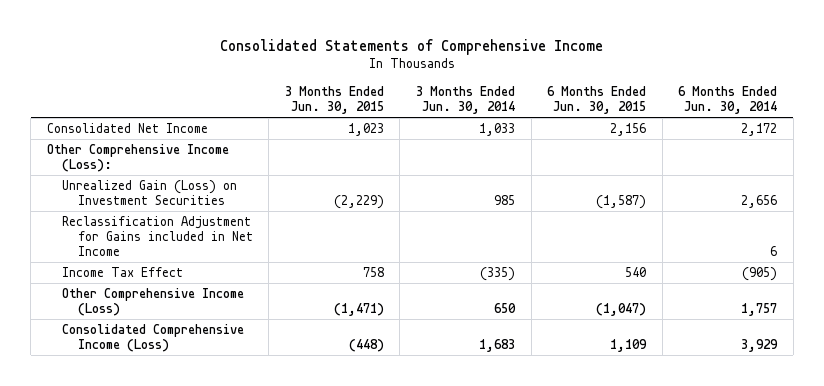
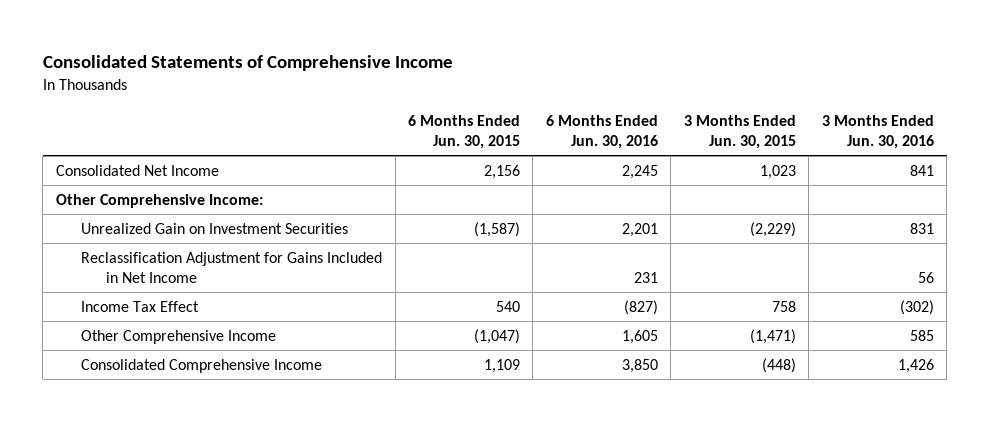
- | 3 Months Ended Jun. 30, 2015 | 3 Months Ended Jun. 30, 2014 | 6 Months Ended Jun. 30, 2015 | 6 Months Ended Jun. 30, 2014
+ | 6 Months Ended Jun. 30, 2015 | 6 Months Ended Jun. 30, 2016 | 3 Months Ended Jun. 30, 2015 | 3 Months Ended Jun. 30, 2016
- Other Comprehensive Income (Loss):
- Unrealized Gain (Loss) on Investment Securities | (2,229) | 985 | (1,587) | 2,656
- Reclassification Adjustment for Gains included in Net Income | | | | 6
+ Other Comprehensive Income:
+ Unrealized Gain on Investment Securities | (1,587) | 2,201 | (2,229) | 831
+ Reclassification Adjustment for Gains Included in Net Income | | 231 | | 56
- Other Comprehensive Income (Loss) | (1,471) | 650 | (1,047) | 1,757
- Consolidated Comprehensive Income (Loss) | (448) | 1,683 | 1,109 | 3,929
+ Other Comprehensive Income | (1,047) | 1,605 | (1,471) | 585
+ Consolidated Comprehensive Income | 1,109 | 3,850 | (448) | 1,426

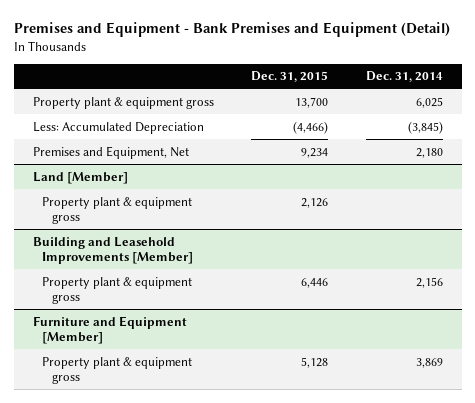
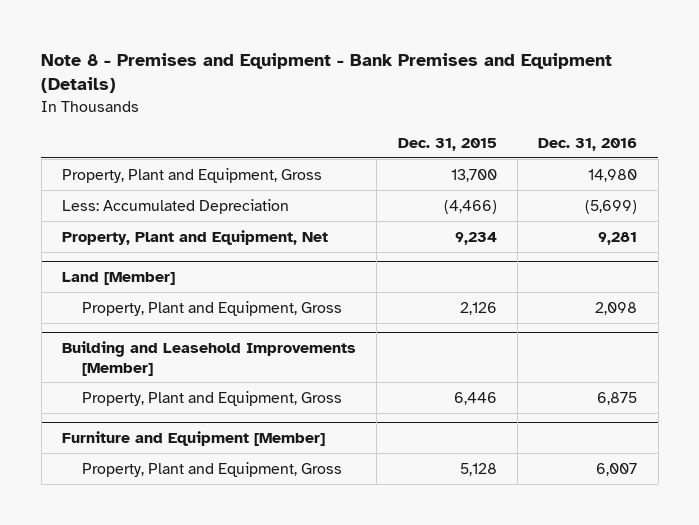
- Premises and Equipment - Bank Premises and Equipment (Detail)
+ Note 8 - Premises and Equipment - Bank Premises and Equipment (Details)
- | Dec. 31, 2015 | Dec. 31, 2014
+ | Dec. 31, 2015 | Dec. 31, 2016
- Property plant & equipment gross | 13,700 | 6,025
+ Property, Plant and Equipment, Gross | 13,700 | 14,980
- Premises and Equipment, Net | 9,234 | 2,180
+ Property, Plant and Equipment, Net | 9,234 | 9,281
@ Land [Member]
- Property plant & equipment gross | 2,126 |
+ Property, Plant and Equipment, Gross | 2,126 | 2,098
@ Building and Leasehold Improvements [Member]
- Property plant & equipment gross | 6,446 | 2,156
+ Property, Plant and Equipment, Gross | 6,446 | 6,875
@ Furniture and Equipment [Member]
- Property plant & equipment gross | 5,128 | 3,869
+ Property, Plant and Equipment, Gross | 5,128 | 6,007

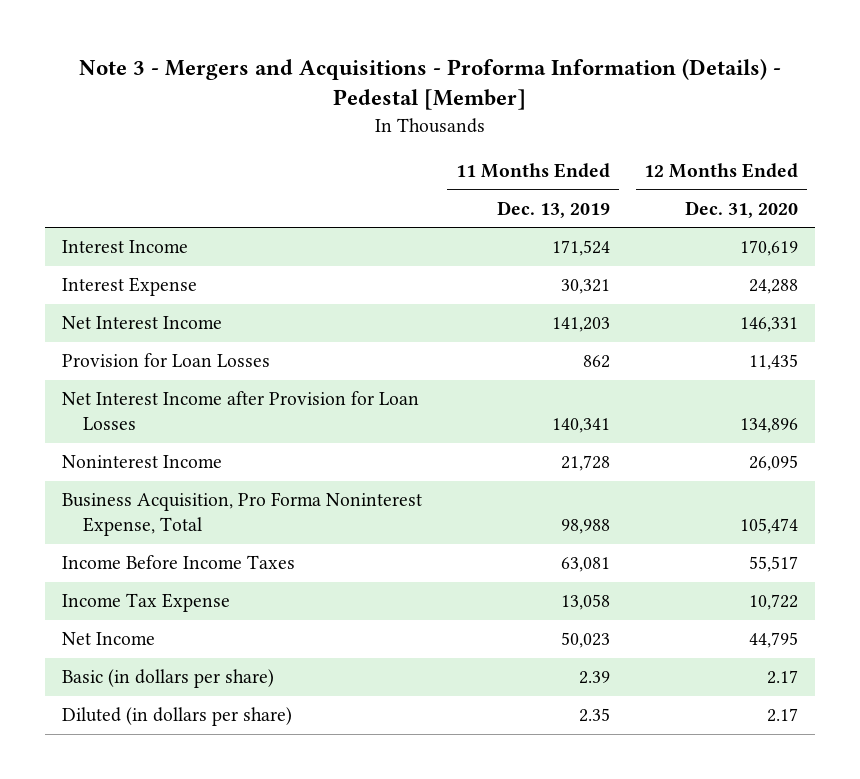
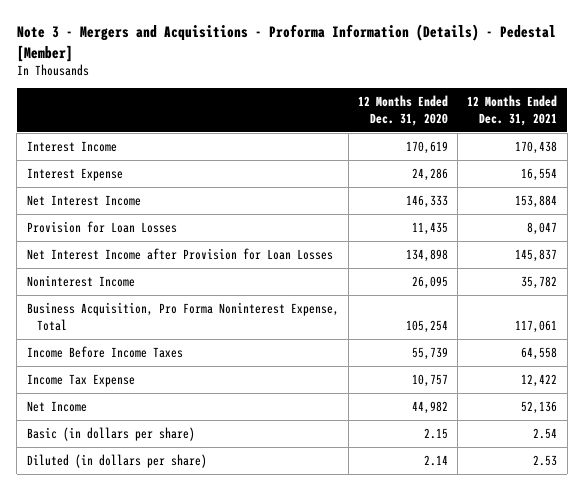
- | 11 Months Ended Dec. 13, 2019 | 12 Months Ended Dec. 31, 2020
+ | 12 Months Ended Dec. 31, 2020 | 12 Months Ended Dec. 31, 2021
- Interest Expense | 30,321 | 24,288
- Net Interest Income | 141,203 | 146,331
+ Interest Expense | 24,286 | 16,554
+ Net Interest Income | 146,333 | 153,884
- Net Interest Income after Provision for Loan Losses | 140,341 | 134,896
+ Net Interest Income after Provision for Loan Losses | 134,898 | 145,837
- Business Acquisition, Pro Forma Noninterest Expense, Total | 98,988 | 105,474
- Income Before Income Taxes | 63,081 | 55,517
- Income Tax Expense | 13,058 | 10,722
- Net Income | 50,023 | 44,795
- Basic (in dollars per share) | 2.39 | 2.17
- Diluted (in dollars per share) | 2.35 | 2.17
+ Business Acquisition, Pro Forma Noninterest Expense, Total | 105,254 | 117,061
+ Income Before Income Taxes | 55,739 | 64,558
+ Income Tax Expense | 10,757 | 12,422
+ Net Income | 44,982 | 52,136
+ Basic (in dollars per share) | 2.15 | 2.54
+ Diluted (in dollars per share) | 2.14 | 2.53

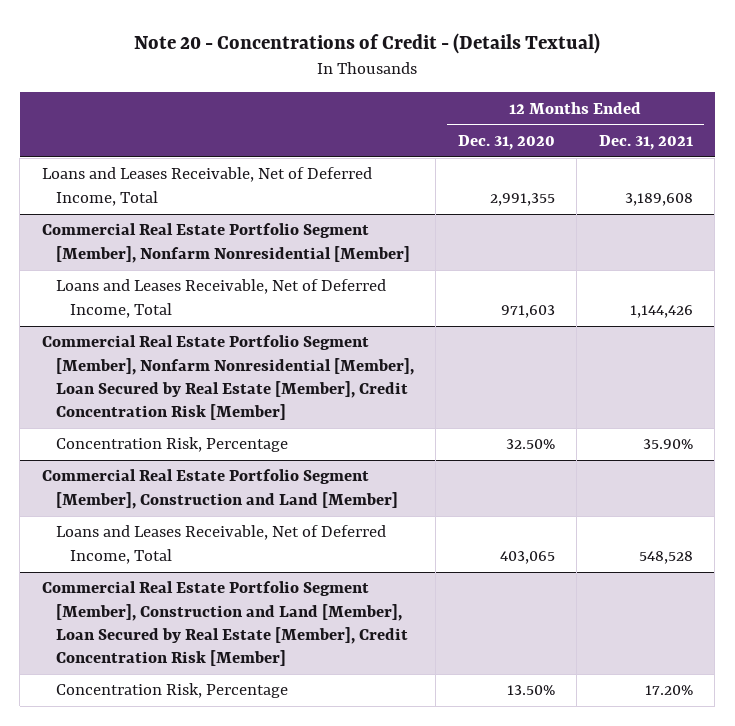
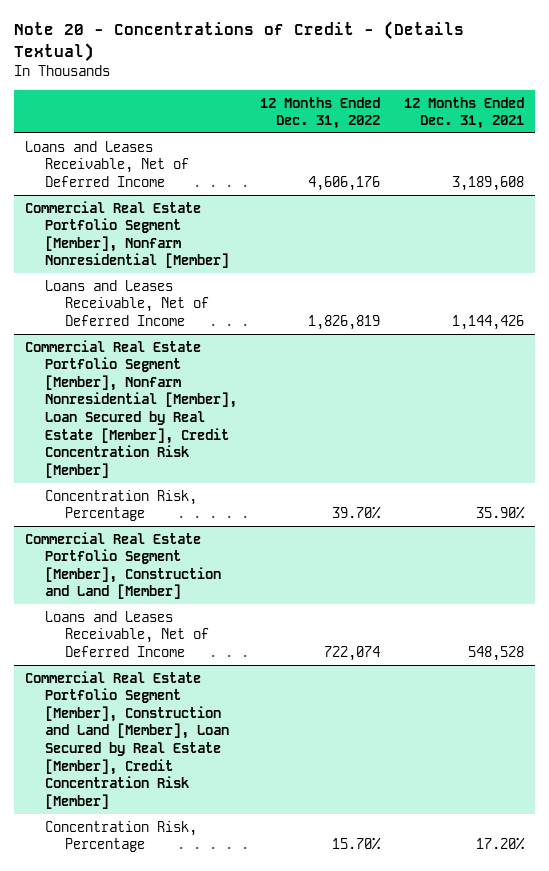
- | 12 Months Ended Dec. 31, 2020 | 12 Months Ended Dec. 31, 2021
+ | 12 Months Ended Dec. 31, 2022 | 12 Months Ended Dec. 31, 2021
- Loans and Leases Receivable, Net of Deferred Income, Total | 2,991,355 | 3,189,608
+ Loans and Leases Receivable, Net of Deferred Income | 4,606,176 | 3,189,608
@ Commercial Real Estate Portfolio Segment [Member], Nonfarm Nonresidential [Member]
- Loans and Leases Receivable, Net of Deferred Income, Total | 971,603 | 1,144,426
+ Loans and Leases Receivable, Net of Deferred Income | 1,826,819 | 1,144,426
@ Commercial Real Estate Portfolio Segment [Member], Construction and Land [Member]
- Loans and Leases Receivable, Net of Deferred Income, Total | 403,065 | 548,528
+ Loans and Leases Receivable, Net of Deferred Income | 722,074 | 548,528

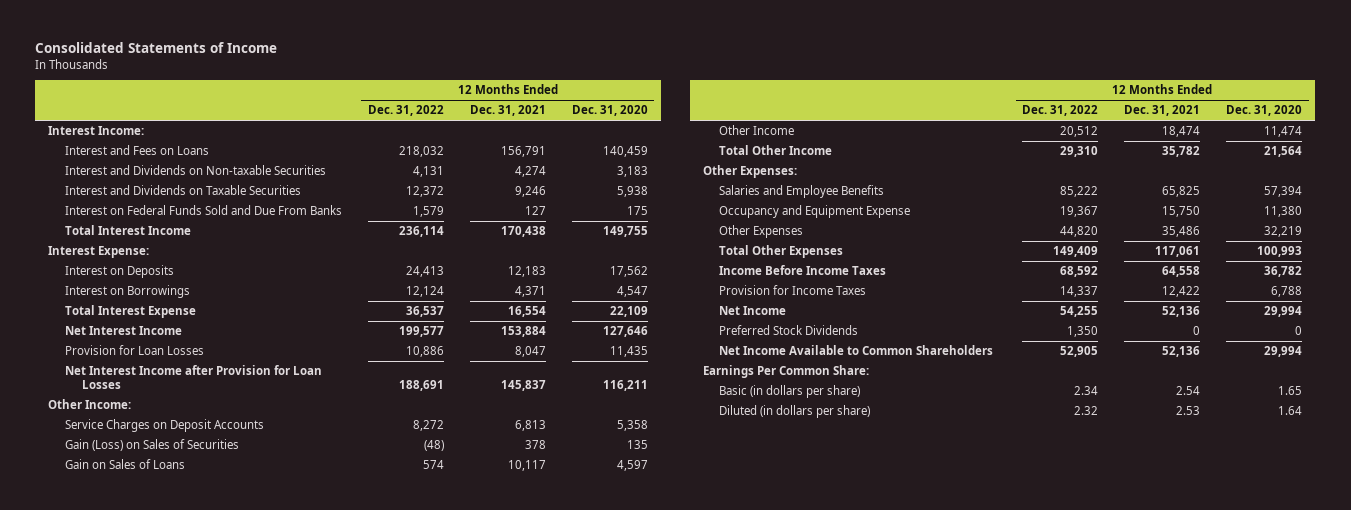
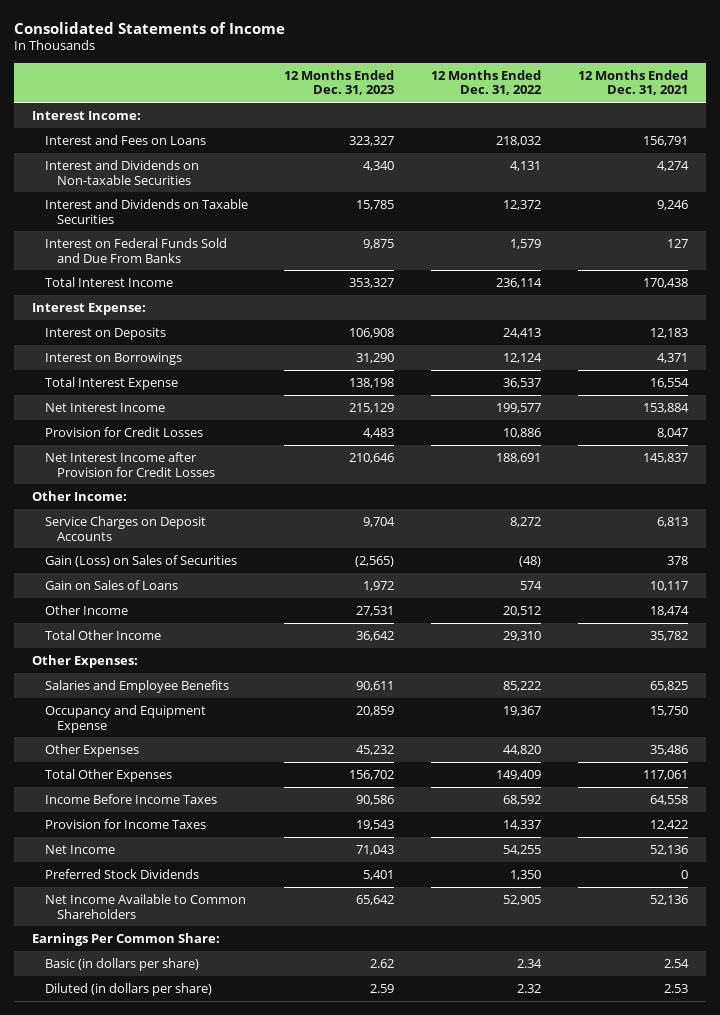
- | 12 Months Ended Dec. 31, 2022 | 12 Months Ended Dec. 31, 2021 | 12 Months Ended Dec. 31, 2020
+ | 12 Months Ended Dec. 31, 2023 | 12 Months Ended Dec. 31, 2022 | 12 Months Ended Dec. 31, 2021
- Provision for Loan Losses | 10,886 | 8,047 | 11,435
- Net Interest Income after Provision for Loan Losses | 188,691 | 145,837 | 116,211
+ Provision for Credit Losses | 4,483 | 10,886 | 8,047
+ Net Interest Income after Provision for Credit Losses | 210,646 | 188,691 | 145,837

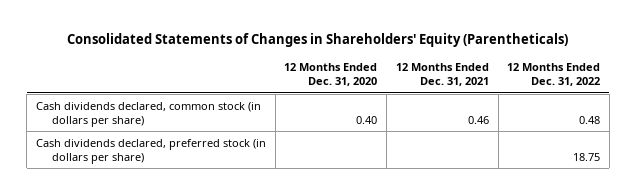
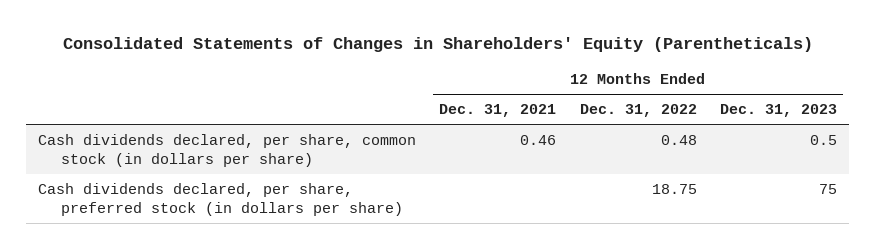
- | 12 Months Ended Dec. 31, 2020 | 12 Months Ended Dec. 31, 2021 | 12 Months Ended Dec. 31, 2022
+ | 12 Months Ended Dec. 31, 2021 | 12 Months Ended Dec. 31, 2022 | 12 Months Ended Dec. 31, 2023
- Cash dividends declared, common stock (in dollars per share) | 0.40 | 0.46 | 0.48
- Cash dividends declared, preferred stock (in dollars per share) | | | 18.75
+ Cash dividends declared, per share, common stock (in dollars per share) | 0.46 | 0.48 | 0.5
+ Cash dividends declared, per share, preferred stock (in dollars per share) | | 18.75 | 75

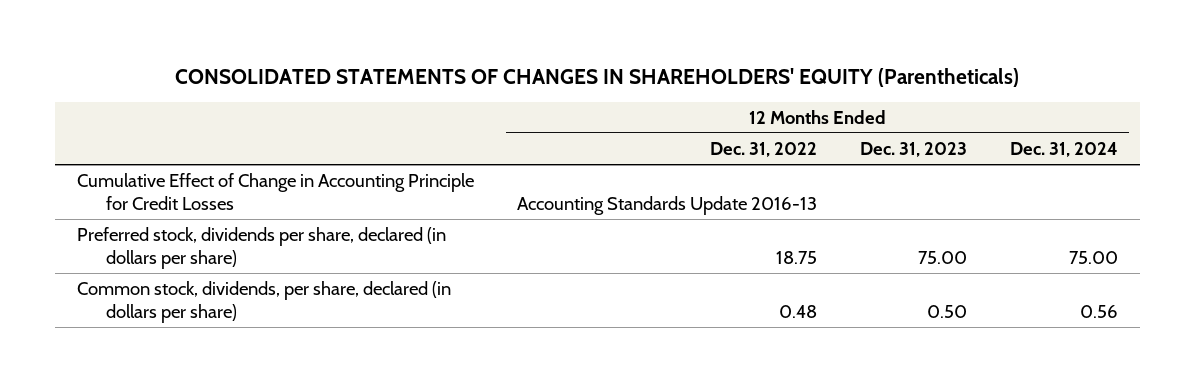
- Consolidated Statements of Changes in Shareholders' Equity (Parentheticals)
+ CONSOLIDATED STATEMENTS OF CHANGES IN SHAREHOLDERS' EQUITY (Parentheticals)
- | 12 Months Ended Dec. 31, 2021 | 12 Months Ended Dec. 31, 2022 | 12 Months Ended Dec. 31, 2023
+ | 12 Months Ended Dec. 31, 2022 | 12 Months Ended Dec. 31, 2023 | 12 Months Ended Dec. 31, 2024
- Cash dividends declared, per share, common stock (in dollars per share) | 0.46 | 0.48 | 0.5
- Cash dividends declared, per share, preferred stock (in dollars per share) | | 18.75 | 75
+ Cumulative Effect of Change in Accounting Principle for Credit Losses | Accounting Standards Update 2016-13 | |
+ Preferred stock, dividends per share, declared (in dollars per share) | 18.75 | 75.00 | 75.00
+ Common stock, dividends, per share, declared (in dollars per share) | 0.48 | 0.50 | 0.56

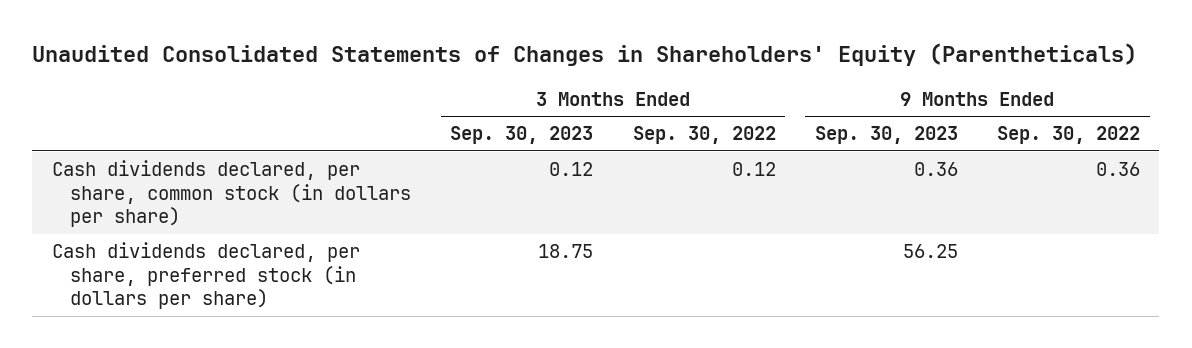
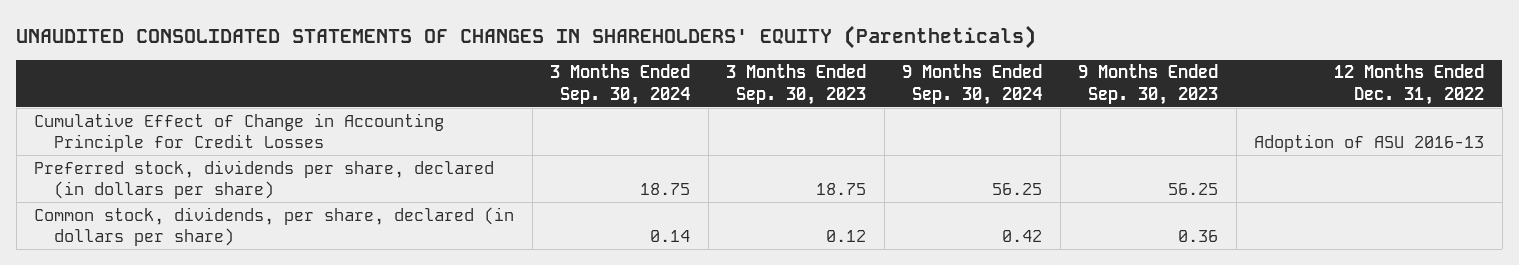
- Unaudited Consolidated Statements of Changes in Shareholders' Equity (Parentheticals)
+ UNAUDITED CONSOLIDATED STATEMENTS OF CHANGES IN SHAREHOLDERS' EQUITY (Parentheticals)
- | 3 Months Ended Sep. 30, 2023 | 3 Months Ended Sep. 30, 2022 | 9 Months Ended Sep. 30, 2023 | 9 Months Ended Sep. 30, 2022
+ | 3 Months Ended Sep. 30, 2024 | 3 Months Ended Sep. 30, 2023 | 9 Months Ended Sep. 30, 2024 | 9 Months Ended Sep. 30, 2023 | 12 Months Ended Dec. 31, 2022
- Cash dividends declared, per share, common stock (in dollars per share) | 0.12 | 0.12 | 0.36 | 0.36
- Cash dividends declared, per share, preferred stock (in dollars per share) | 18.75 | | 56.25 |
+ Cumulative Effect of Change in Accounting Principle for Credit Losses | | | | | Adoption of ASU 2016-13
+ Preferred stock, dividends per share, declared (in dollars per share) | 18.75 | 18.75 | 56.25 | 56.25 |
+ Common stock, dividends, per share, declared (in dollars per share) | 0.14 | 0.12 | 0.42 | 0.36 |

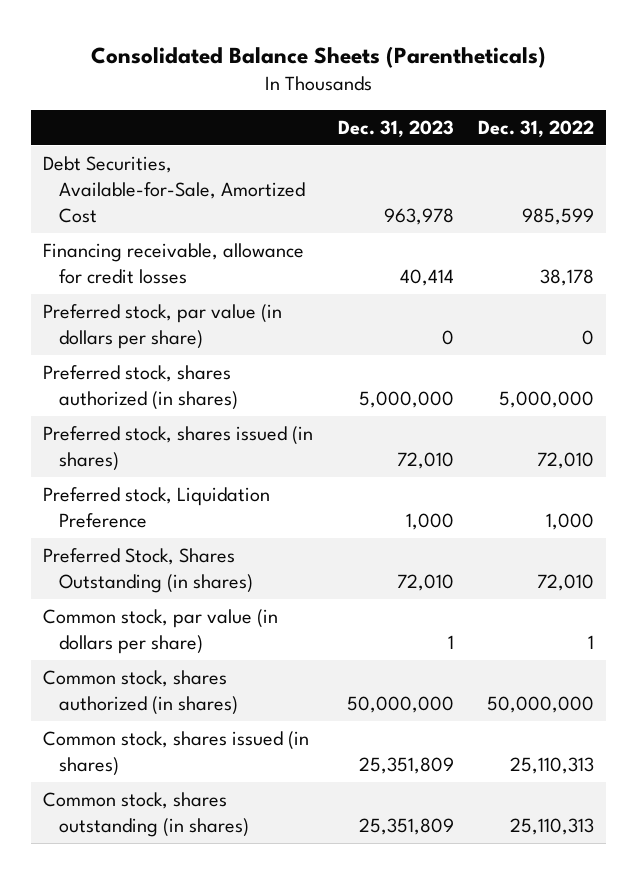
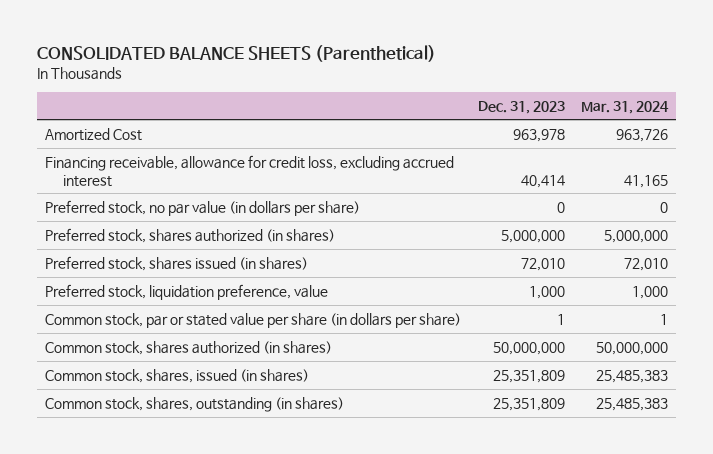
- Consolidated Balance Sheets (Parentheticals)
+ CONSOLIDATED BALANCE SHEETS (Parenthetical)
- | Dec. 31, 2023 | Dec. 31, 2022
+ | Dec. 31, 2023 | Mar. 31, 2024
- Debt Securities, Available-for-Sale, Amortized Cost | 963,978 | 985,599
- Financing receivable, allowance for credit losses | 40,414 | 38,178
- Preferred stock, par value (in dollars per share) | 0 | 0
+ Amortized Cost | 963,978 | 963,726
+ Financing receivable, allowance for credit loss, excluding accrued interest | 40,414 | 41,165
+ Preferred stock, no par value (in dollars per share) | 0 | 0
- Preferred stock, Liquidation Preference | 1,000 | 1,000
- Preferred Stock, Shares Outstanding (in shares) | 72,010 | 72,010
- Common stock, par value (in dollars per share) | 1 | 1
+ Preferred stock, liquidation preference, value | 1,000 | 1,000
+ Common stock, par or stated value per share (in dollars per share) | 1 | 1
- Common stock, shares issued (in shares) | 25,351,809 | 25,110,313
- Common stock, shares outstanding (in shares) | 25,351,809 | 25,110,313
+ Common stock, shares, issued (in shares) | 25,351,809 | 25,485,383
+ Common stock, shares, outstanding (in shares) | 25,351,809 | 25,485,383

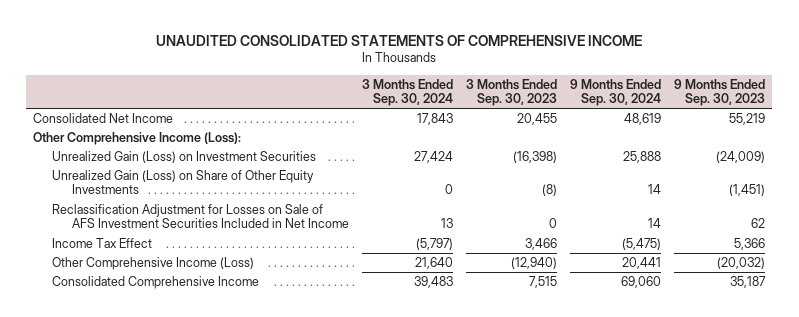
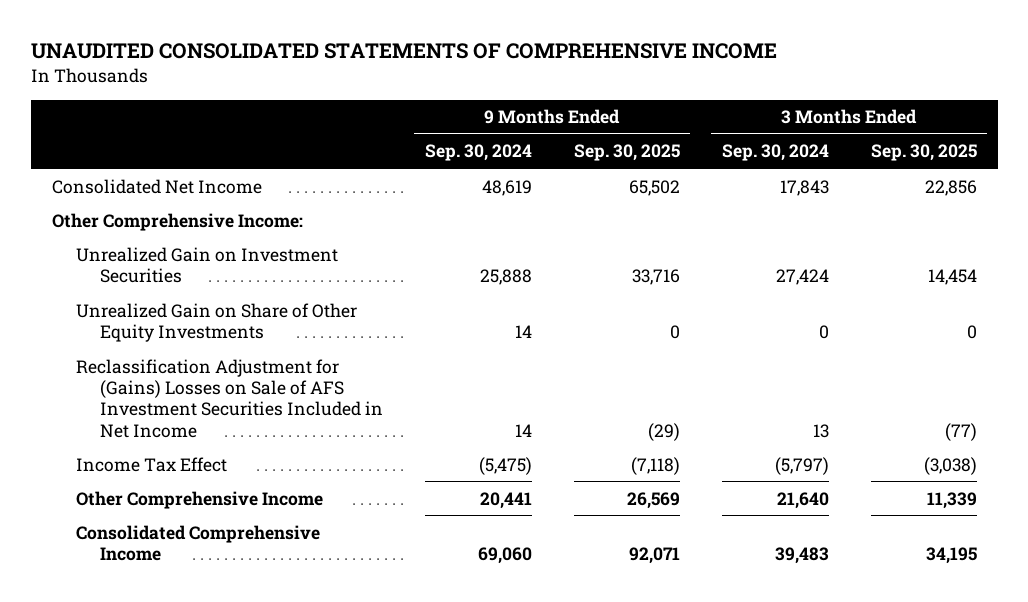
- | 3 Months Ended Sep. 30, 2024 | 3 Months Ended Sep. 30, 2023 | 9 Months Ended Sep. 30, 2024 | 9 Months Ended Sep. 30, 2023
+ | 9 Months Ended Sep. 30, 2024 | 9 Months Ended Sep. 30, 2025 | 3 Months Ended Sep. 30, 2024 | 3 Months Ended Sep. 30, 2025
- Other Comprehensive Income (Loss):
- Unrealized Gain (Loss) on Investment Securities | 27,424 | (16,398) | 25,888 | (24,009)
- Unrealized Gain (Loss) on Share of Other Equity Investments | 0 | (8) | 14 | (1,451)
- Reclassification Adjustment for Losses on Sale of AFS Investment Securities Included in Net Income | 13 | 0 | 14 | 62
+ Other Comprehensive Income:
+ Unrealized Gain on Investment Securities | 25,888 | 33,716 | 27,424 | 14,454
+ Unrealized Gain on Share of Other Equity Investments | 14 | 0 | 0 | 0
+ Reclassification Adjustment for (Gains) Losses on Sale of AFS Investment Securities Included in Net Income | 14 | (29) | 13 | (77)
- Other Comprehensive Income (Loss) | 21,640 | (12,940) | 20,441 | (20,032)
+ Other Comprehensive Income | 20,441 | 26,569 | 21,640 | 11,339

